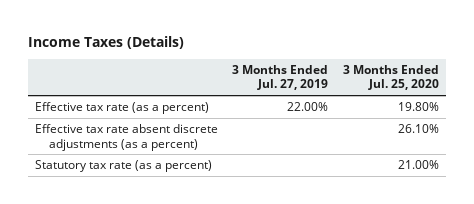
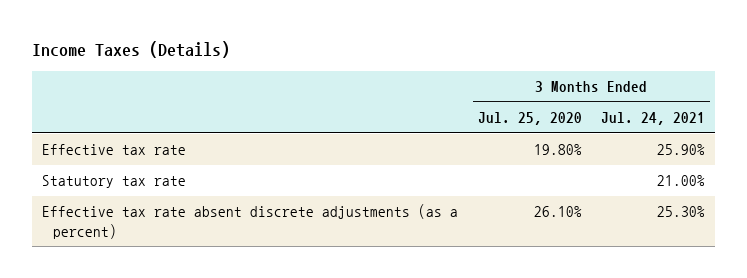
- | 3 Months Ended Jul. 27, 2019 | 3 Months Ended Jul. 25, 2020
+ | 3 Months Ended Jul. 25, 2020 | 3 Months Ended Jul. 24, 2021
- Effective tax rate (as a percent) | 22.00% | 19.80%
+ Effective tax rate | 19.80% | 25.90%
+ Statutory tax rate | | 21.00%
- Statutory tax rate (as a percent) | | 21.00%

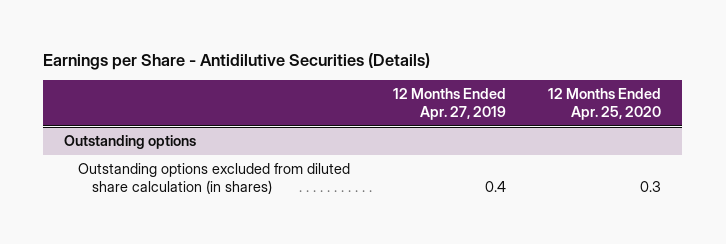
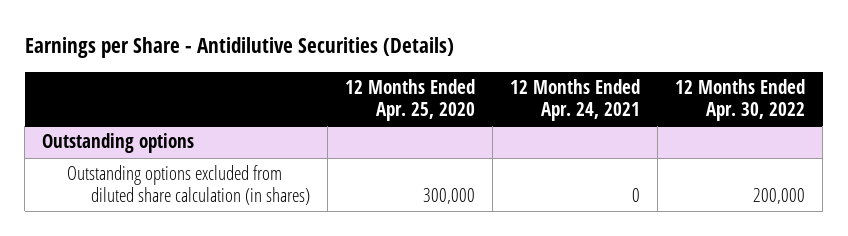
- | 12 Months Ended Apr. 27, 2019 | 12 Months Ended Apr. 25, 2020
+ | 12 Months Ended Apr. 25, 2020 | 12 Months Ended Apr. 24, 2021 | 12 Months Ended Apr. 30, 2022
@ Outstanding options
- Outstanding options excluded from diluted share calculation (in shares) | 0.4 | 0.3
+ Outstanding options excluded from diluted share calculation (in shares) | 300,000 | 0 | 200,000

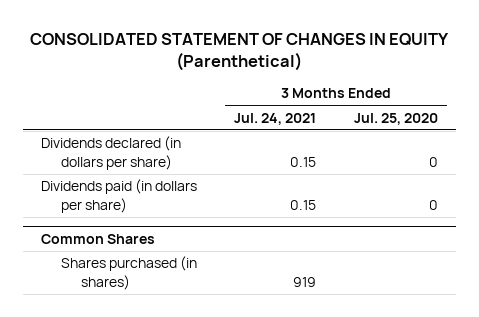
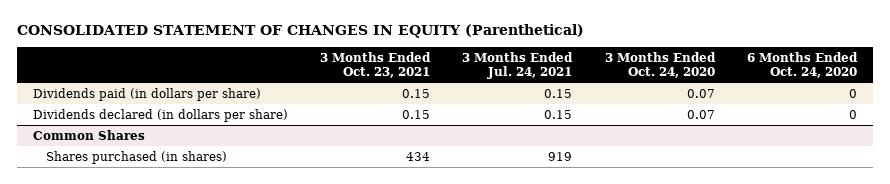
- | 3 Months Ended Jul. 24, 2021 | 3 Months Ended Jul. 25, 2020
+ | 3 Months Ended Oct. 23, 2021 | 3 Months Ended Jul. 24, 2021 | 3 Months Ended Oct. 24, 2020 | 6 Months Ended Oct. 24, 2020
moved down: Dividends declared (in dollars per share) | 0.15 | 0.15 | 0.07 | 0

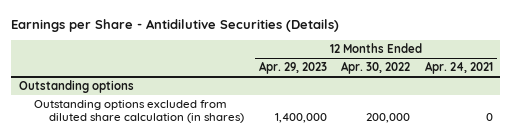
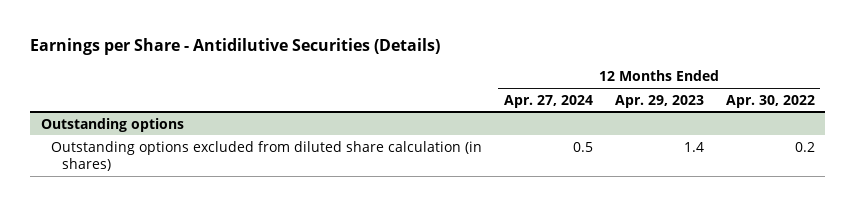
- | 12 Months Ended Apr. 29, 2023 | 12 Months Ended Apr. 30, 2022 | 12 Months Ended Apr. 24, 2021
+ | 12 Months Ended Apr. 27, 2024 | 12 Months Ended Apr. 29, 2023 | 12 Months Ended Apr. 30, 2022
@ Outstanding options
- Outstanding options excluded from diluted share calculation (in shares) | 1,400,000 | 200,000 | 0
+ Outstanding options excluded from diluted share calculation (in shares) | 0.5 | 1.4 | 0.2

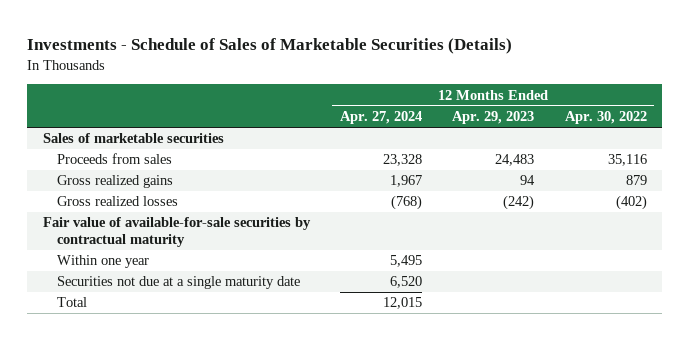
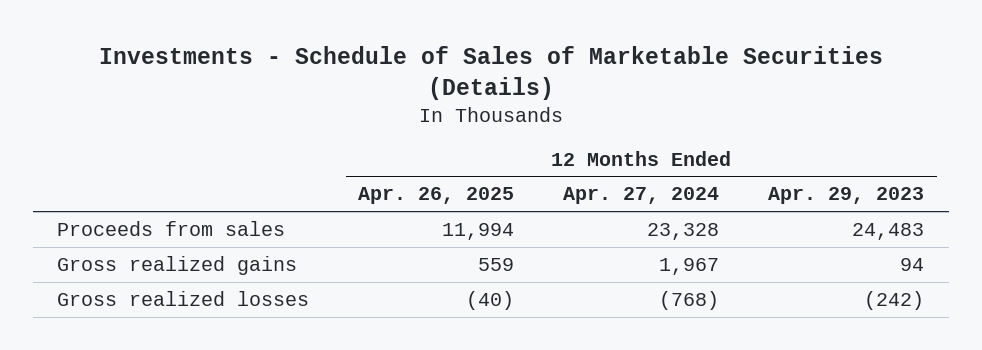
- | 12 Months Ended Apr. 27, 2024 | 12 Months Ended Apr. 29, 2023 | 12 Months Ended Apr. 30, 2022
+ | 12 Months Ended Apr. 26, 2025 | 12 Months Ended Apr. 27, 2024 | 12 Months Ended Apr. 29, 2023
- Sales of marketable securities
- Fair value of available-for-sale securities by contractual maturity
- Within one year | 5,495 | |
- Securities not due at a single maturity date | 6,520 | |
- Total | 12,015 | |

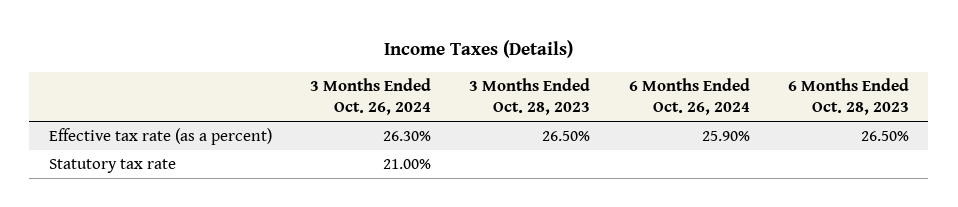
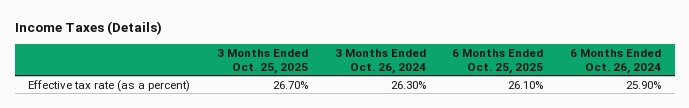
- | 3 Months Ended Oct. 26, 2024 | 3 Months Ended Oct. 28, 2023 | 6 Months Ended Oct. 26, 2024 | 6 Months Ended Oct. 28, 2023
+ | 3 Months Ended Oct. 25, 2025 | 3 Months Ended Oct. 26, 2024 | 6 Months Ended Oct. 25, 2025 | 6 Months Ended Oct. 26, 2024
- Statutory tax rate | 21.00% | | |

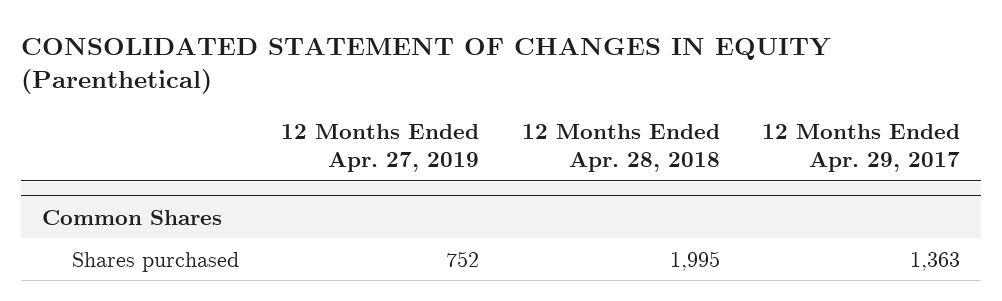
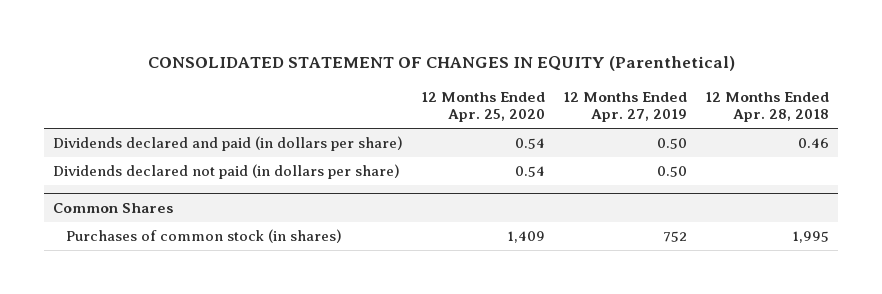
- | 12 Months Ended Apr. 27, 2019 | 12 Months Ended Apr. 28, 2018 | 12 Months Ended Apr. 29, 2017
+ | 12 Months Ended Apr. 25, 2020 | 12 Months Ended Apr. 27, 2019 | 12 Months Ended Apr. 28, 2018
+ Dividends declared and paid (in dollars per share) | 0.54 | 0.50 | 0.46
+ Dividends declared not paid (in dollars per share) | 0.54 | 0.50 |
@ Common Shares
- Shares purchased | 752 | 1,995 | 1,363
+ Purchases of common stock (in shares) | 1,409 | 752 | 1,995

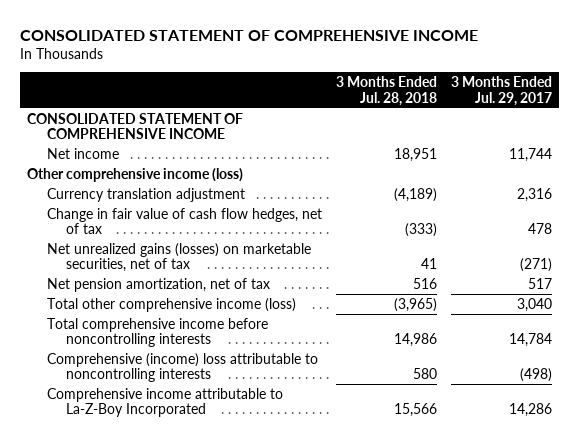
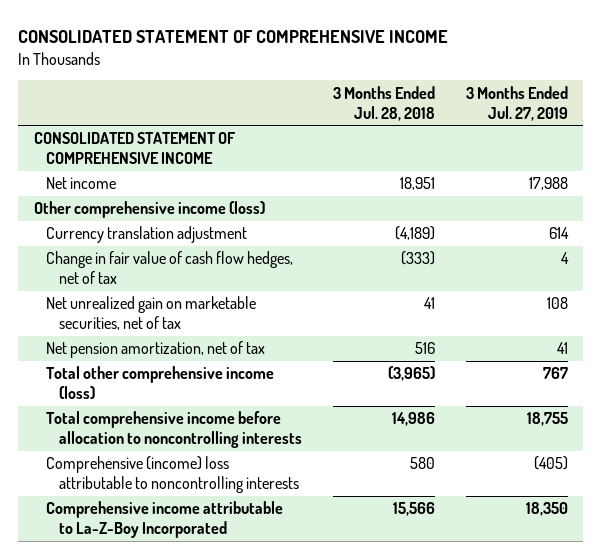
- | 3 Months Ended Jul. 28, 2018 | 3 Months Ended Jul. 29, 2017
+ | 3 Months Ended Jul. 28, 2018 | 3 Months Ended Jul. 27, 2019
- Net unrealized gains (losses) on marketable securities, net of tax | 41 | (271)
+ Net unrealized gain on marketable securities, net of tax | 41 | 108
- Total comprehensive income before noncontrolling interests | 14,986 | 14,784
+ Total comprehensive income before allocation to noncontrolling interests | 14,986 | 18,755

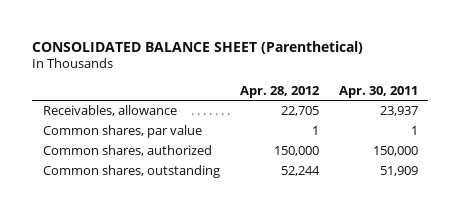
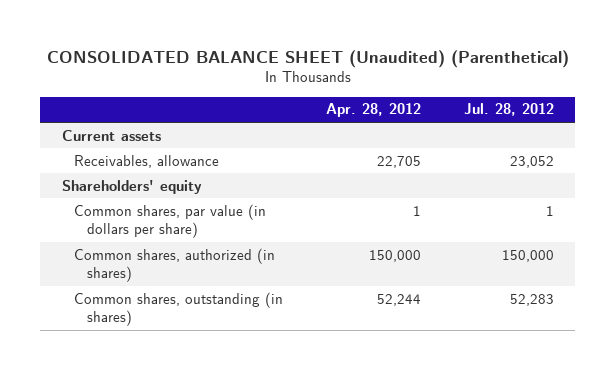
- CONSOLIDATED BALANCE SHEET (Parenthetical)
+ CONSOLIDATED BALANCE SHEET (Unaudited) (Parenthetical)
- | Apr. 28, 2012 | Apr. 30, 2011
+ | Apr. 28, 2012 | Jul. 28, 2012
+ Current assets
- Common shares, par value | 1 | 1
- Common shares, authorized | 150,000 | 150,000
- Common shares, outstanding | 52,244 | 51,909
+ Shareholders' equity
+ Common shares, par value (in dollars per share) | 1 | 1
+ Common shares, authorized (in shares) | 150,000 | 150,000
+ Common shares, outstanding (in shares) | 52,244 | 52,283

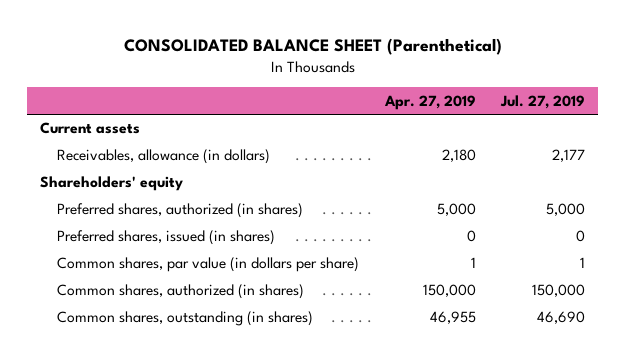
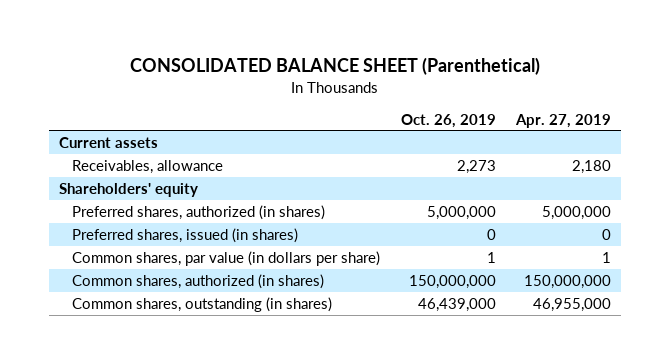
- | Apr. 27, 2019 | Jul. 27, 2019
+ | Oct. 26, 2019 | Apr. 27, 2019
- Receivables, allowance (in dollars) | 2,180 | 2,177
+ Receivables, allowance | 2,273 | 2,180
- Preferred shares, authorized (in shares) | 5,000 | 5,000
+ Preferred shares, authorized (in shares) | 5,000,000 | 5,000,000
- Common shares, authorized (in shares) | 150,000 | 150,000
- Common shares, outstanding (in shares) | 46,955 | 46,690
+ Common shares, authorized (in shares) | 150,000,000 | 150,000,000
+ Common shares, outstanding (in shares) | 46,439,000 | 46,955,000

